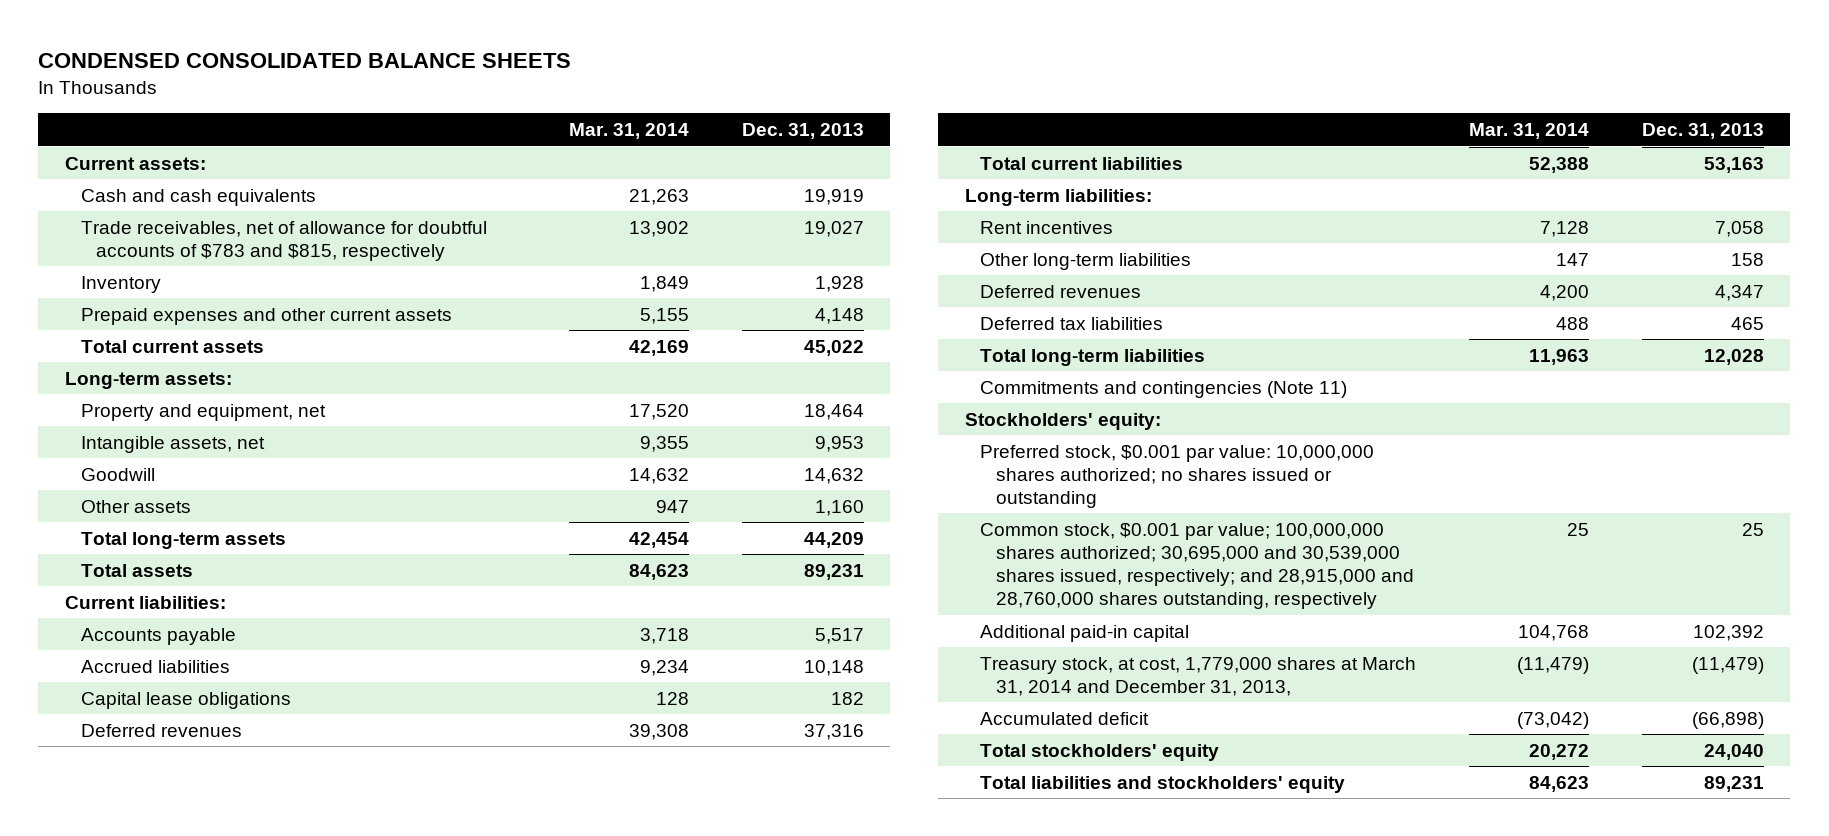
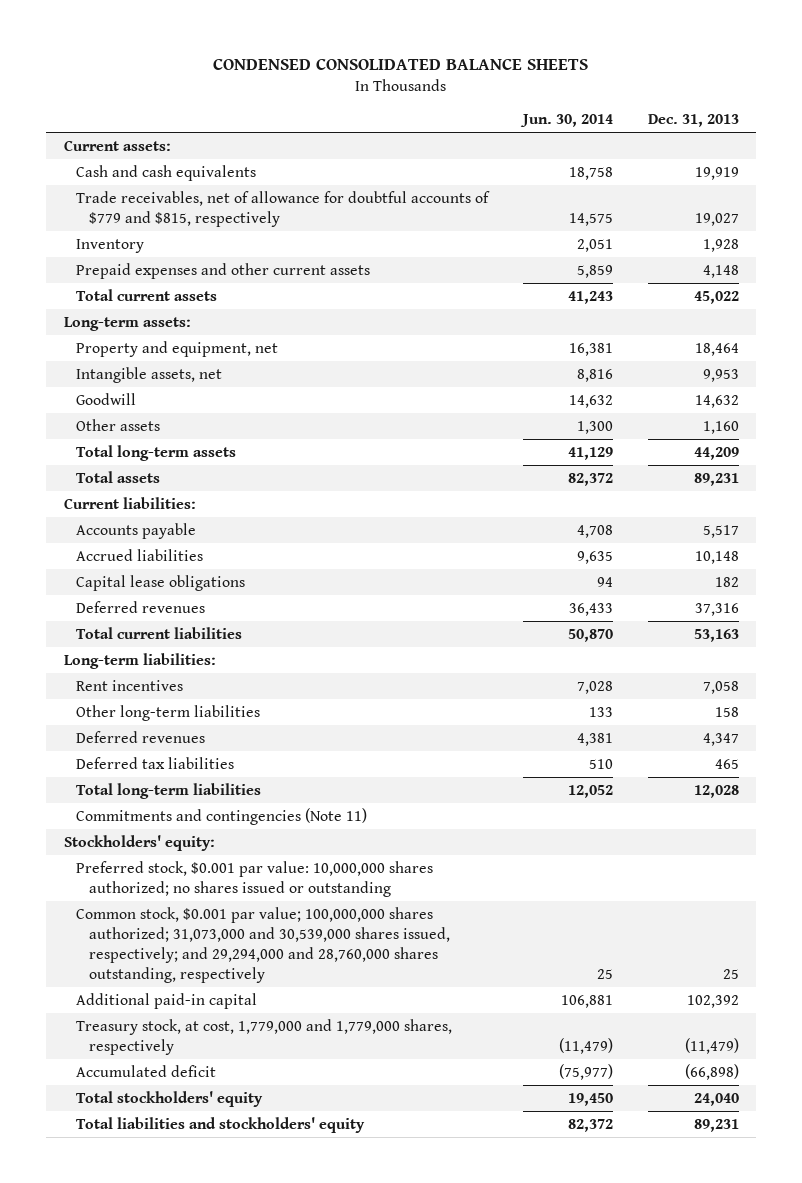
- | Mar. 31, 2014 | Dec. 31, 2013
+ | Jun. 30, 2014 | Dec. 31, 2013
- Trade receivables, net of allowance for doubtful accounts of $783 and $815, respectively | 13,902 | 19,027
+ Trade receivables, net of allowance for doubtful accounts of $779 and $815, respectively | 14,575 | 19,027
- Common stock, $0.001 par value; 100,000,000 shares authorized; 30,695,000 and 30,539,000 shares issued, respectively; and 28,915,000 and 28,760,000 shares outstanding, respectively | 25 | 25
+ Common stock, $0.001 par value; 100,000,000 shares authorized; 31,073,000 and 30,539,000 shares issued, respectively; and 29,294,000 and 28,760,000 shares outstanding, respectively | 25 | 25
- Treasury stock, at cost, 1,779,000 shares at March 31, 2014 and December 31, 2013, | (11,479) | (11,479)
+ Treasury stock, at cost, 1,779,000 and 1,779,000 shares, respectively | (11,479) | (11,479)

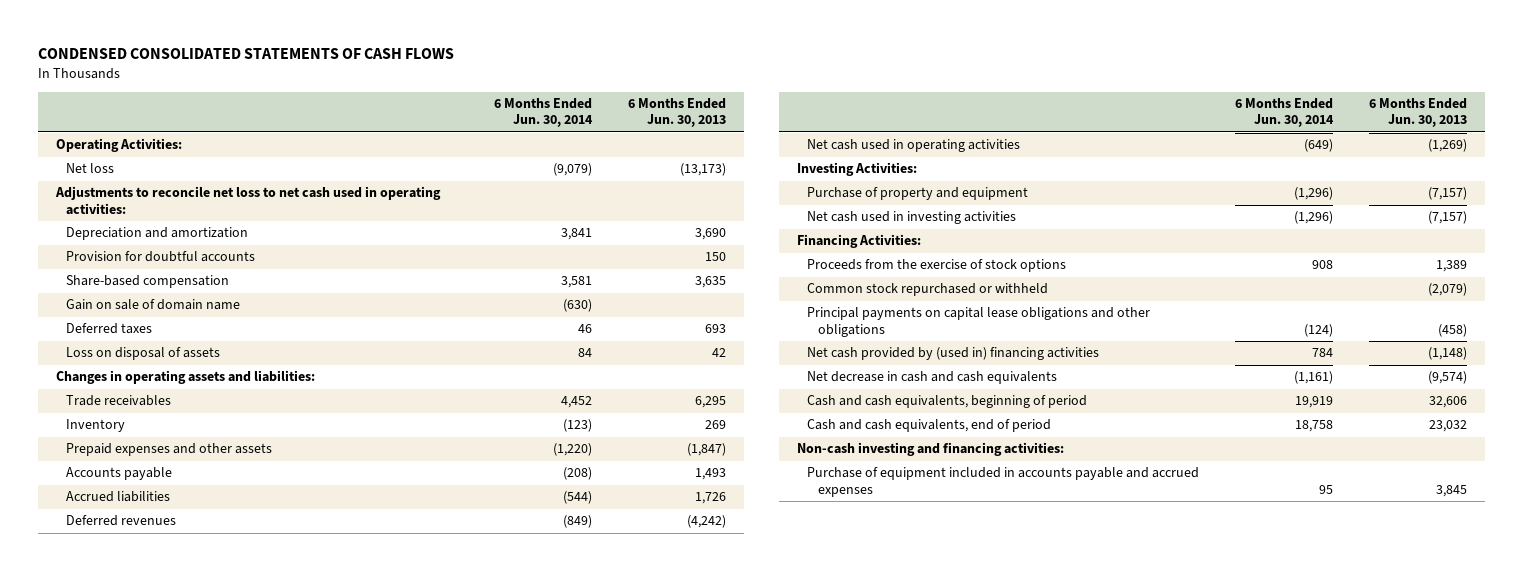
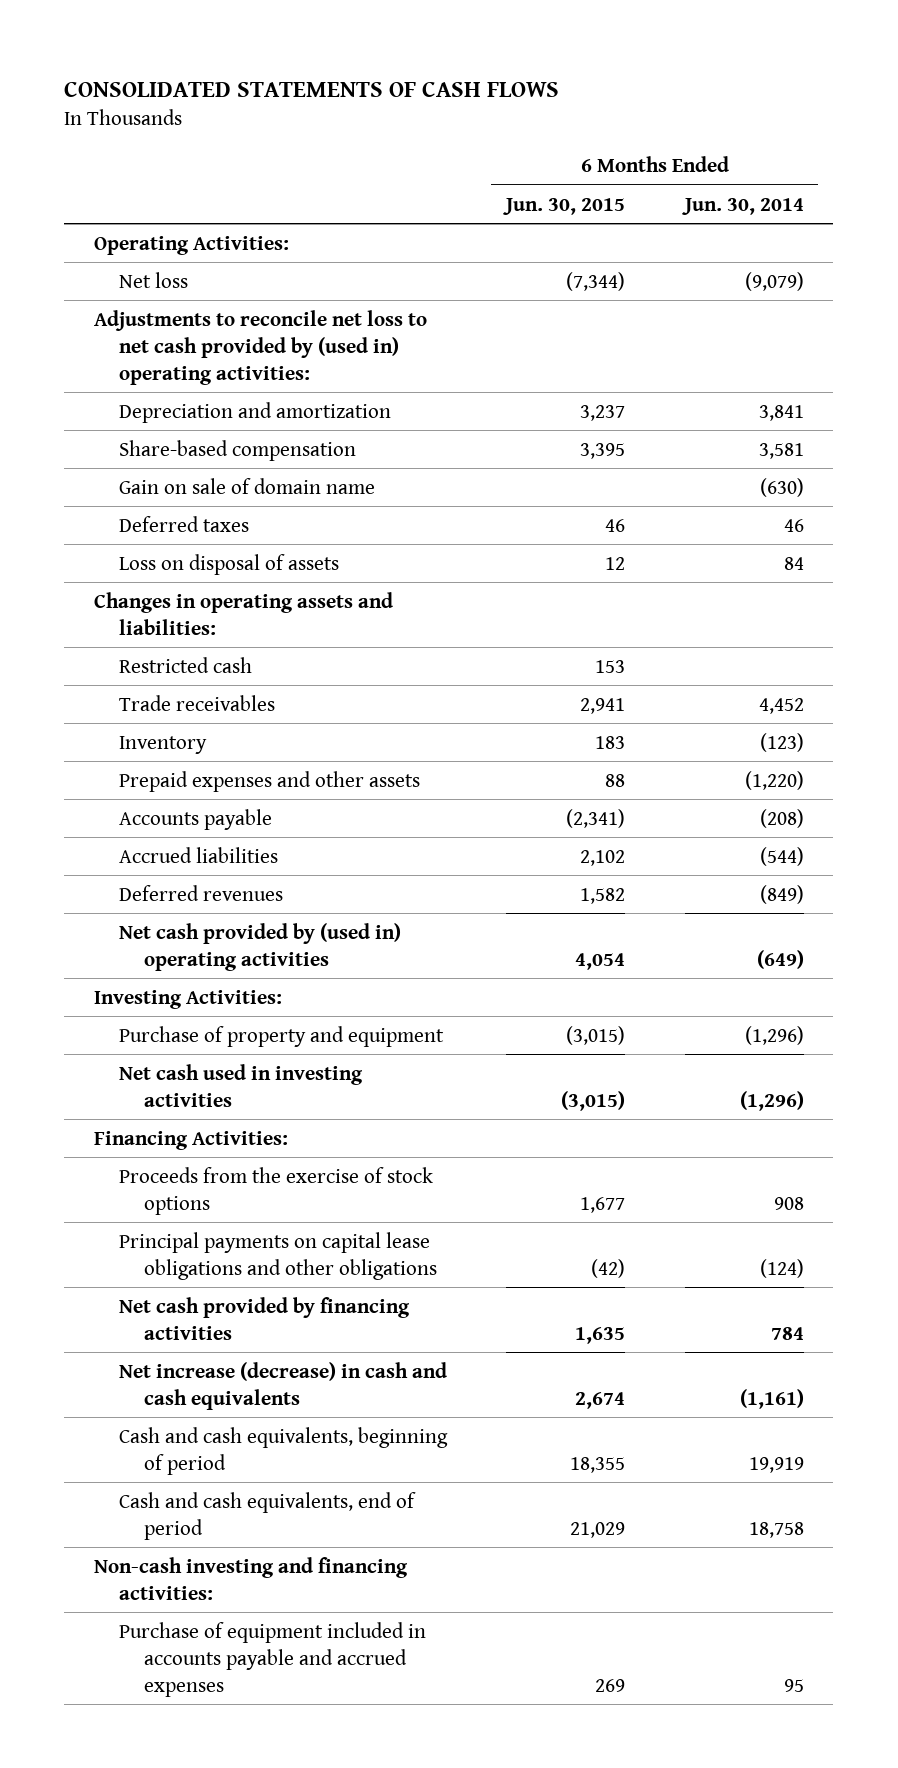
- CONDENSED CONSOLIDATED STATEMENTS OF CASH FLOWS
+ CONSOLIDATED STATEMENTS OF CASH FLOWS
- | 6 Months Ended Jun. 30, 2014 | 6 Months Ended Jun. 30, 2013
+ | 6 Months Ended Jun. 30, 2015 | 6 Months Ended Jun. 30, 2014
- Adjustments to reconcile net loss to net cash used in operating activities:
+ Adjustments to reconcile net loss to net cash provided by (used in) operating activities:
- Provision for doubtful accounts | | 150
+ Restricted cash | 153 |
- Net cash used in operating activities | (649) | (1,269)
+ Net cash provided by (used in) operating activities | 4,054 | (649)
- Common stock repurchased or withheld | | (2,079)
- Net cash provided by (used in) financing activities | 784 | (1,148)
- Net decrease in cash and cash equivalents | (1,161) | (9,574)
+ Net cash provided by financing activities | 1,635 | 784
+ Net increase (decrease) in cash and cash equivalents | 2,674 | (1,161)

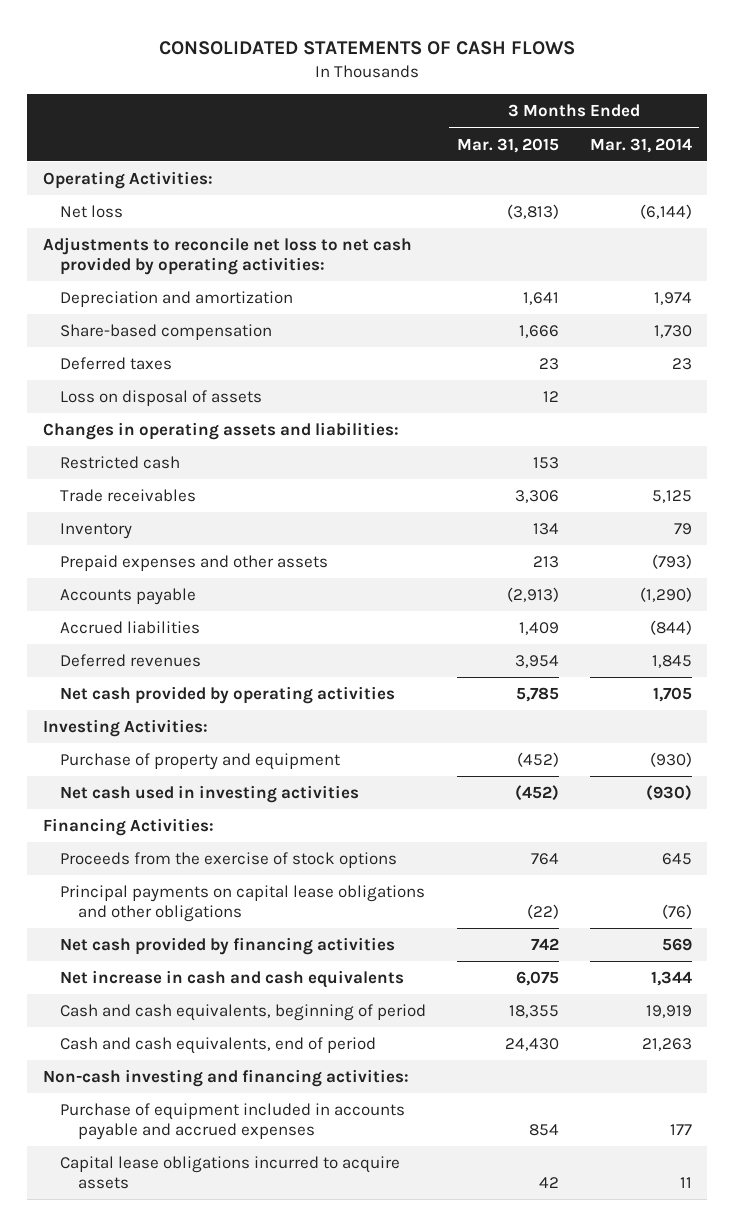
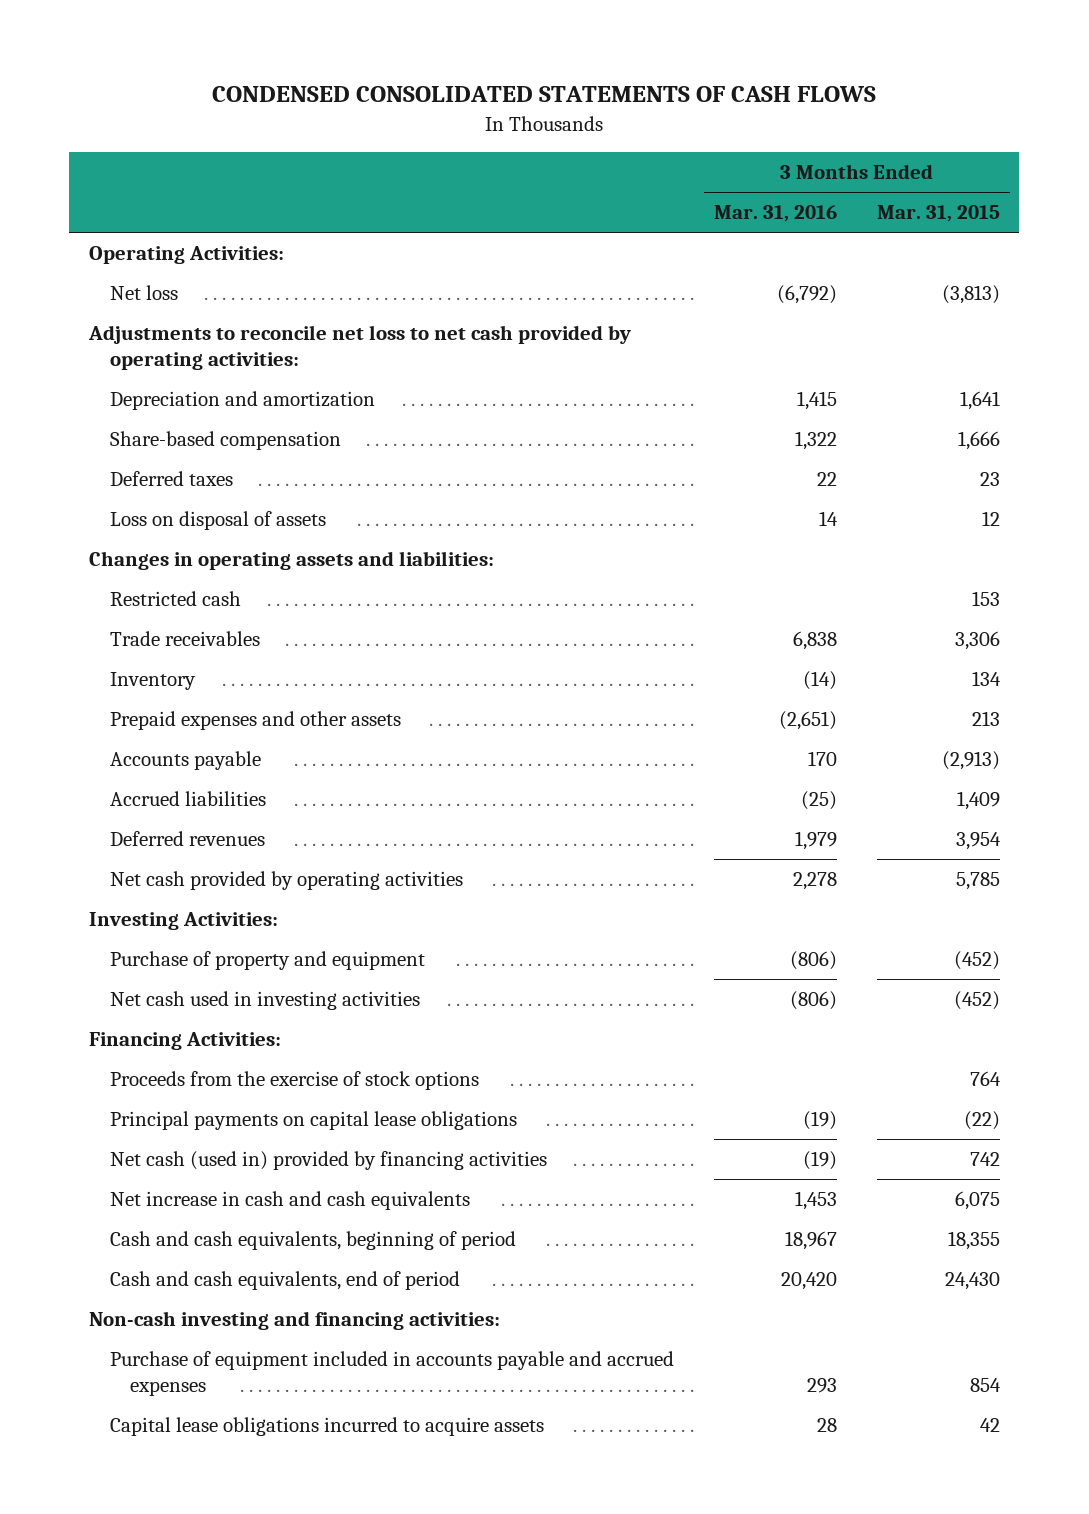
- CONSOLIDATED STATEMENTS OF CASH FLOWS
+ CONDENSED CONSOLIDATED STATEMENTS OF CASH FLOWS
- | 3 Months Ended Mar. 31, 2015 | 3 Months Ended Mar. 31, 2014
+ | 3 Months Ended Mar. 31, 2016 | 3 Months Ended Mar. 31, 2015
- Principal payments on capital lease obligations and other obligations | (22) | (76)
- Net cash provided by financing activities | 742 | 569
+ Principal payments on capital lease obligations | (19) | (22)
+ Net cash (used in) provided by financing activities | (19) | 742

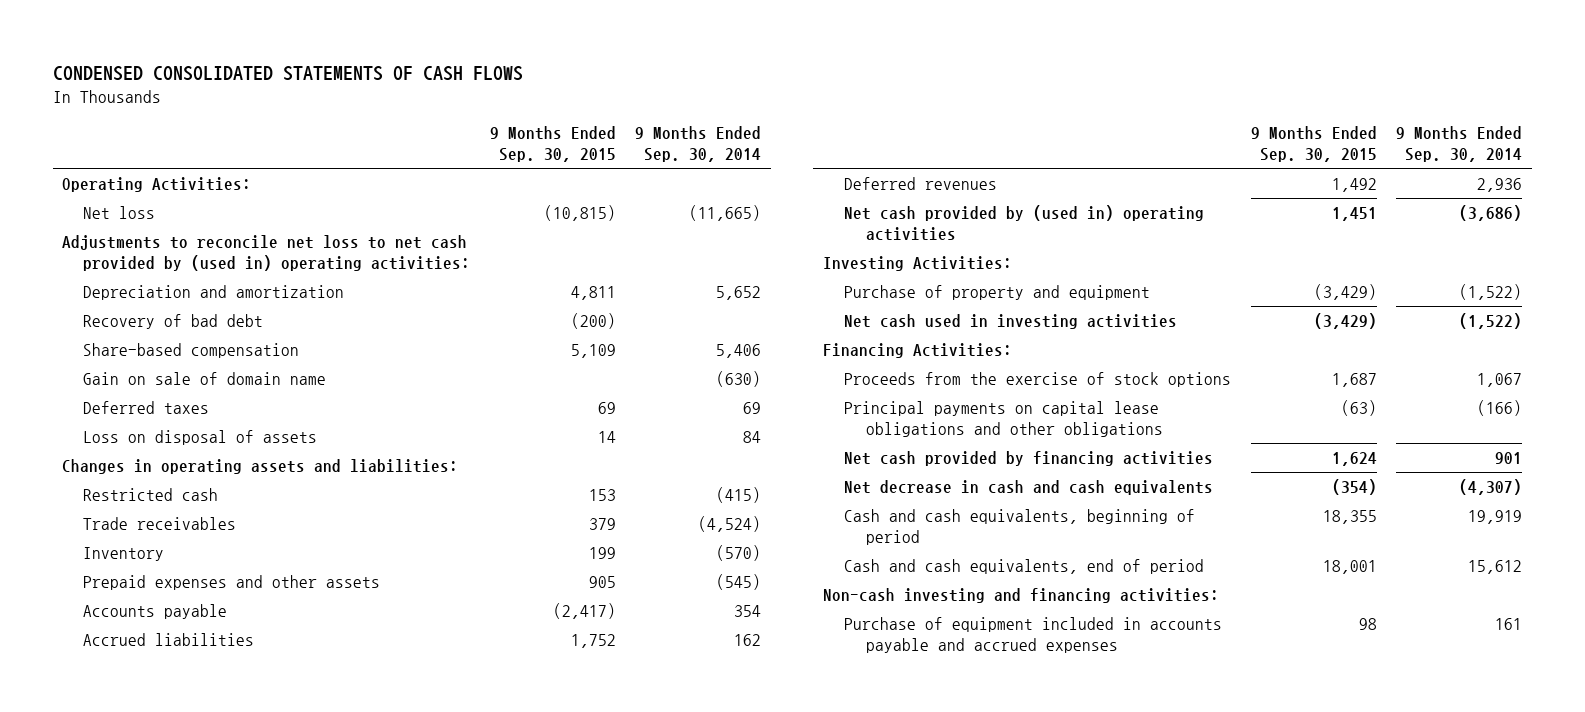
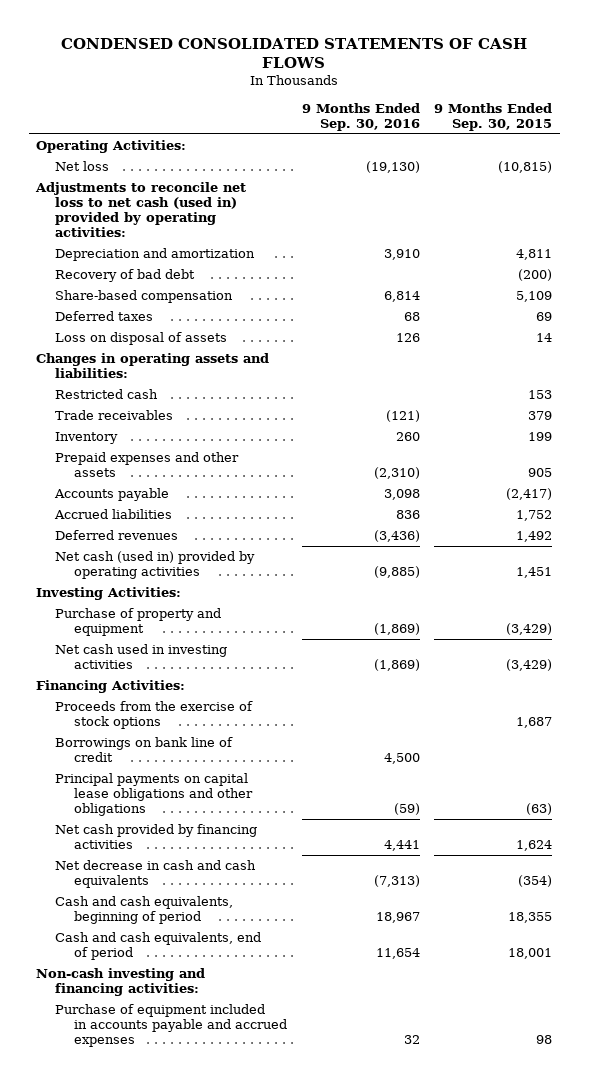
- | 9 Months Ended Sep. 30, 2015 | 9 Months Ended Sep. 30, 2014
+ | 9 Months Ended Sep. 30, 2016 | 9 Months Ended Sep. 30, 2015
- Adjustments to reconcile net loss to net cash provided by (used in) operating activities:
+ Adjustments to reconcile net loss to net cash (used in) provided by operating activities:
- Gain on sale of domain name | | (630)
- Net cash provided by (used in) operating activities | 1,451 | (3,686)
+ Net cash (used in) provided by operating activities | (9,885) | 1,451
+ Borrowings on bank line of credit | 4,500 |

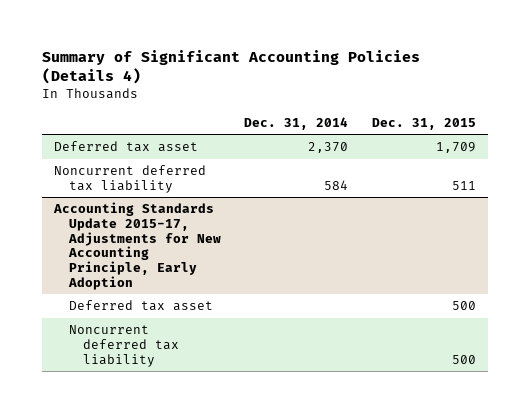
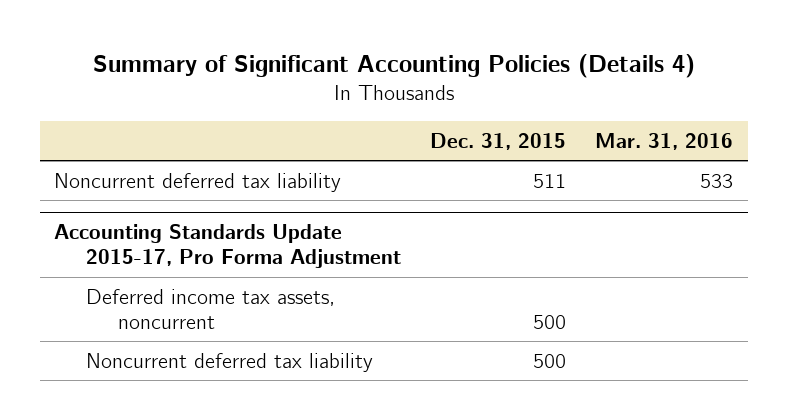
- | Dec. 31, 2014 | Dec. 31, 2015
+ | Dec. 31, 2015 | Mar. 31, 2016
- Deferred tax asset | 2,370 | 1,709
- Accounting Standards Update 2015-17, Adjustments for New Accounting Principle, Early Adoption
- Deferred tax asset | | 500
+ Accounting Standards Update 2015-17, Pro Forma Adjustment
+ Deferred income tax assets, noncurrent | 500 |

